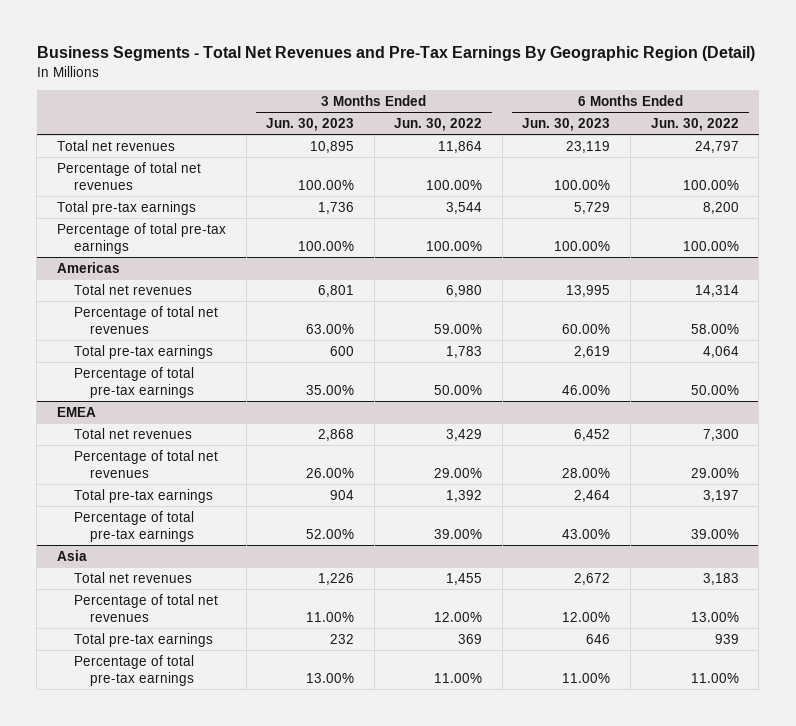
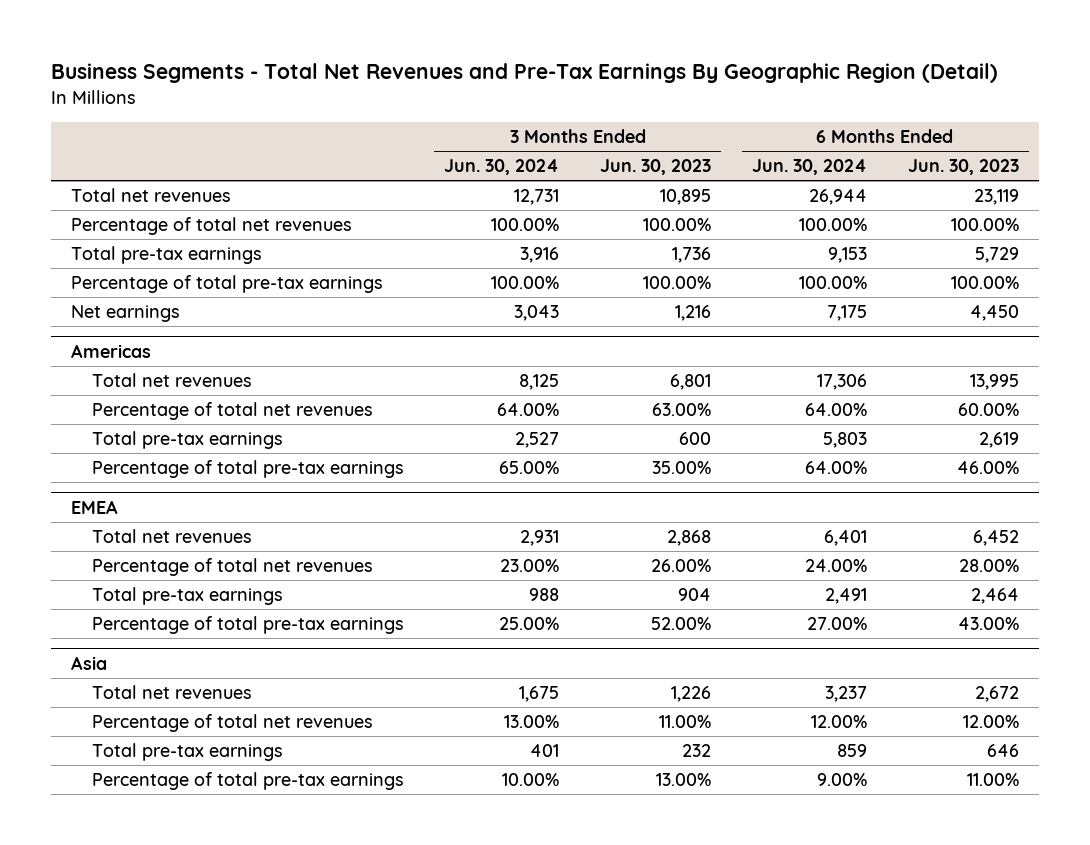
- | 3 Months Ended Jun. 30, 2023 | 3 Months Ended Jun. 30, 2022 | 6 Months Ended Jun. 30, 2023 | 6 Months Ended Jun. 30, 2022
+ | 3 Months Ended Jun. 30, 2024 | 3 Months Ended Jun. 30, 2023 | 6 Months Ended Jun. 30, 2024 | 6 Months Ended Jun. 30, 2023
+ Net earnings | 3,043 | 1,216 | 7,175 | 4,450

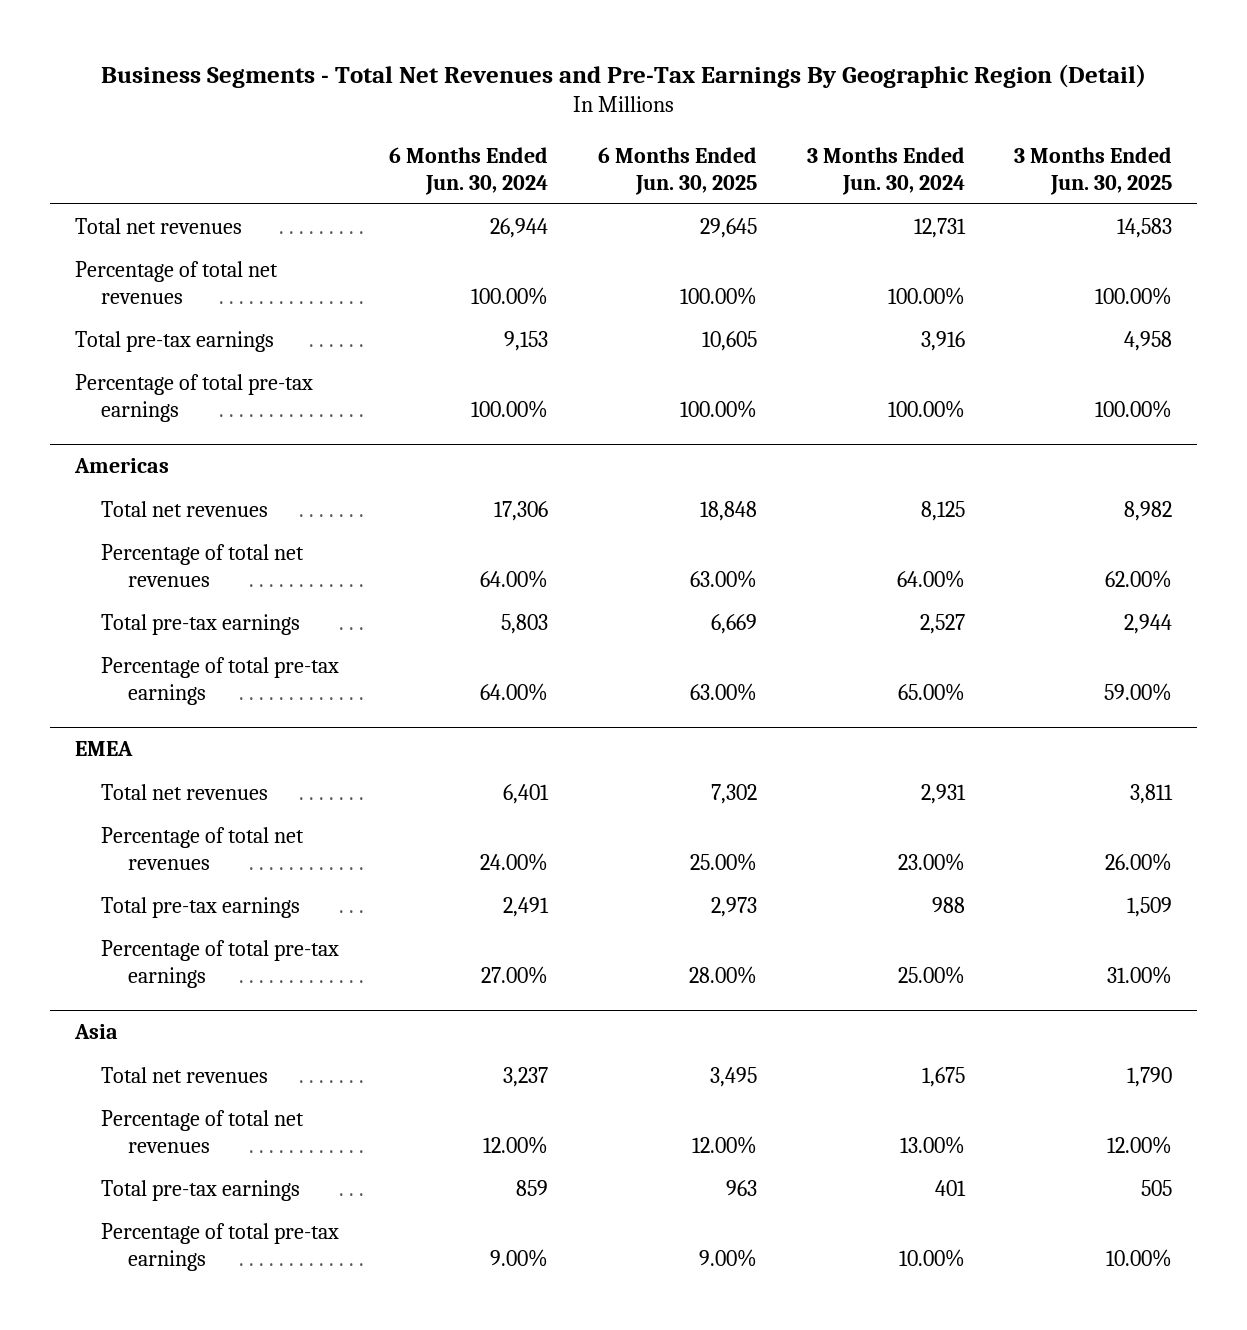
- | 3 Months Ended Jun. 30, 2024 | 3 Months Ended Jun. 30, 2023 | 6 Months Ended Jun. 30, 2024 | 6 Months Ended Jun. 30, 2023
+ | 6 Months Ended Jun. 30, 2024 | 6 Months Ended Jun. 30, 2025 | 3 Months Ended Jun. 30, 2024 | 3 Months Ended Jun. 30, 2025
- Net earnings | 3,043 | 1,216 | 7,175 | 4,450

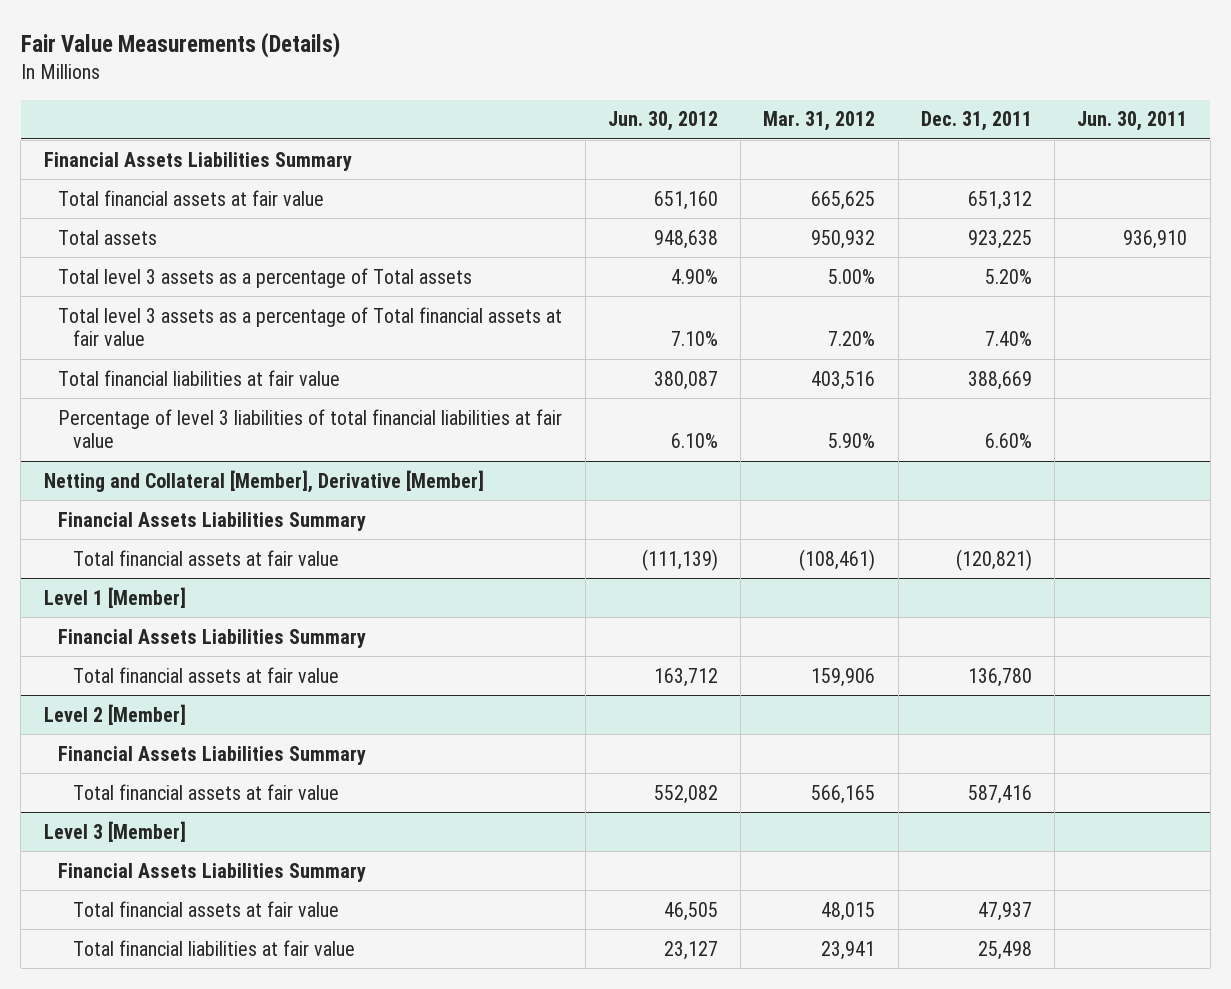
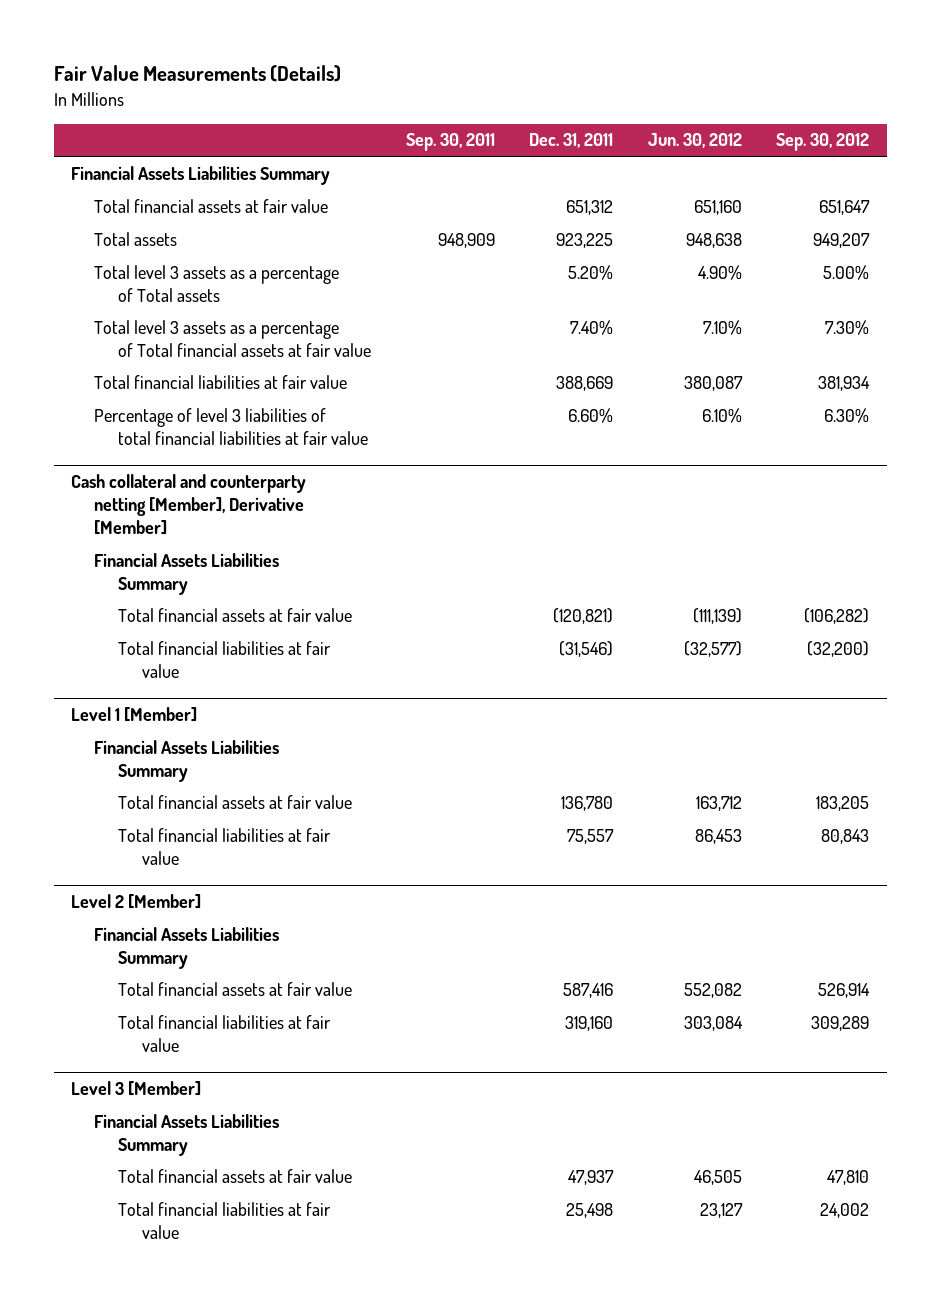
- | Jun. 30, 2012 | Mar. 31, 2012 | Dec. 31, 2011 | Jun. 30, 2011
+ | Sep. 30, 2011 | Dec. 31, 2011 | Jun. 30, 2012 | Sep. 30, 2012
- Netting and Collateral [Member], Derivative [Member]
+ Cash collateral and counterparty netting [Member], Derivative [Member]
+ Total financial liabilities at fair value | | (31,546) | (32,577) | (32,200)
@ Level 1 [Member]
+ Total financial liabilities at fair value | | 75,557 | 86,453 | 80,843
@ Level 2 [Member]
+ Total financial liabilities at fair value | | 319,160 | 303,084 | 309,289

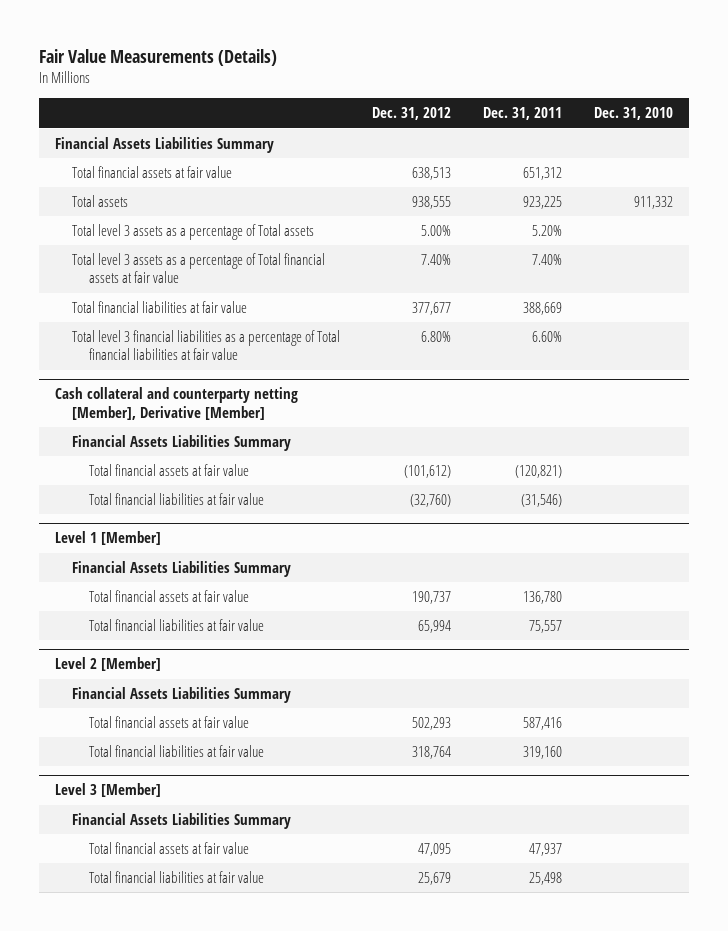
- | Sep. 30, 2011 | Dec. 31, 2011 | Jun. 30, 2012 | Sep. 30, 2012
+ | Dec. 31, 2012 | Dec. 31, 2011 | Dec. 31, 2010
- Percentage of level 3 liabilities of total financial liabilities at fair value | | 6.60% | 6.10% | 6.30%
+ Total level 3 financial liabilities as a percentage of Total financial liabilities at fair value | 6.80% | 6.60% |

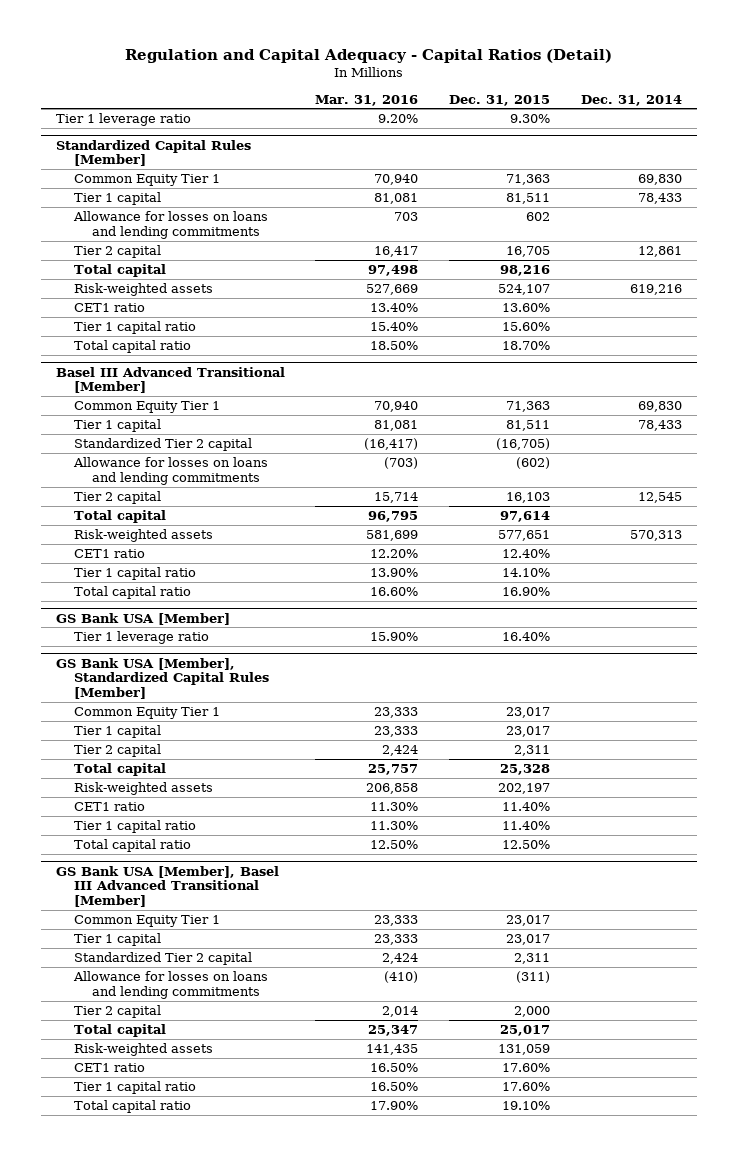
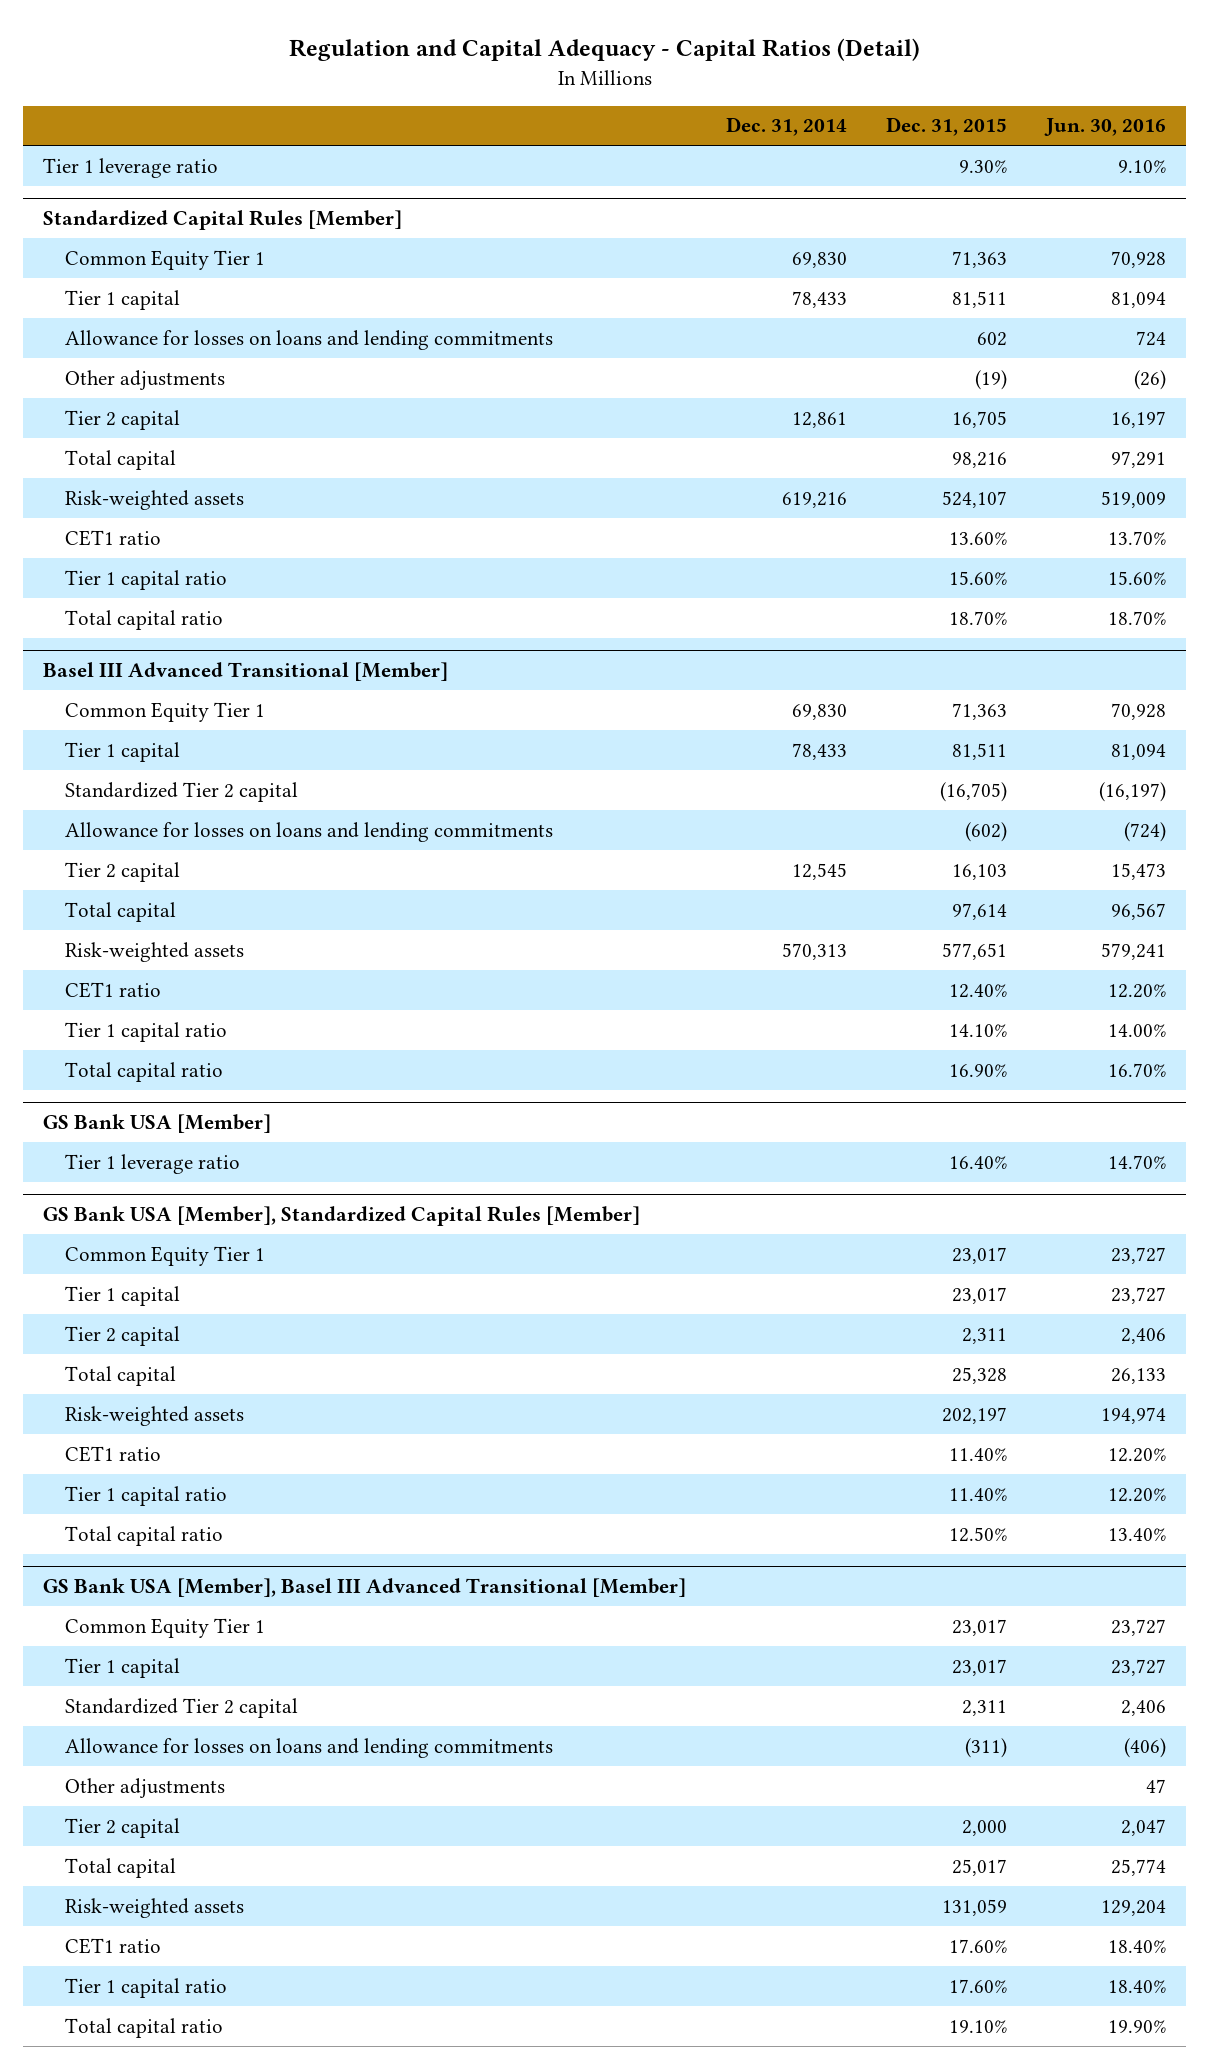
- | Mar. 31, 2016 | Dec. 31, 2015 | Dec. 31, 2014
+ | Dec. 31, 2014 | Dec. 31, 2015 | Jun. 30, 2016
@ Standardized Capital Rules [Member]
+ Other adjustments | | (19) | (26)
@ GS Bank USA [Member], Basel III Advanced Transitional [Member]
+ Other adjustments | | | 47

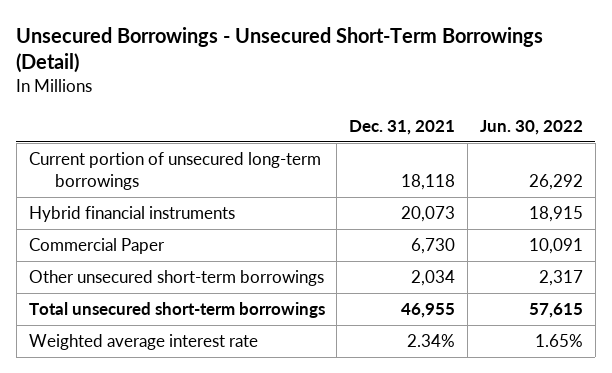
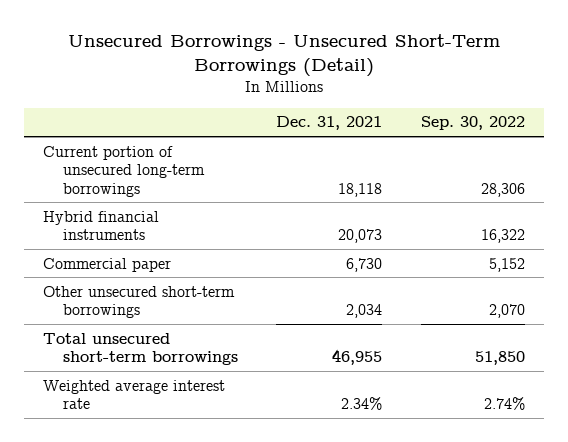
- | Dec. 31, 2021 | Jun. 30, 2022
+ | Dec. 31, 2021 | Sep. 30, 2022
- Commercial Paper | 6,730 | 10,091
+ Commercial paper | 6,730 | 5,152

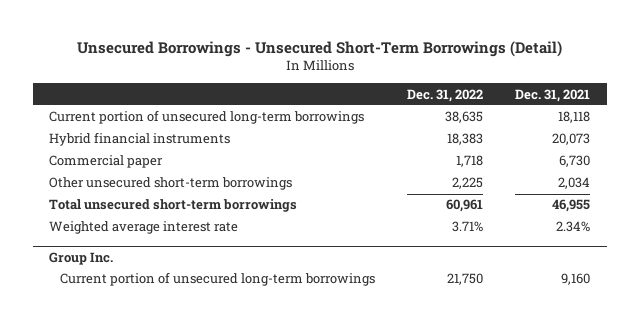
- | Dec. 31, 2021 | Sep. 30, 2022
+ | Dec. 31, 2022 | Dec. 31, 2021
+ Group Inc.
+ Current portion of unsecured long-term borrowings | 21,750 | 9,160

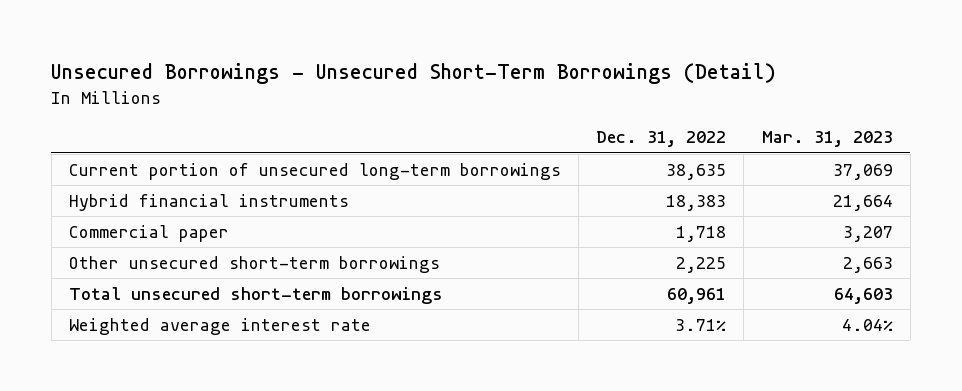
- | Dec. 31, 2022 | Dec. 31, 2021
+ | Dec. 31, 2022 | Mar. 31, 2023
- Group Inc.
- Current portion of unsecured long-term borrowings | 21,750 | 9,160

